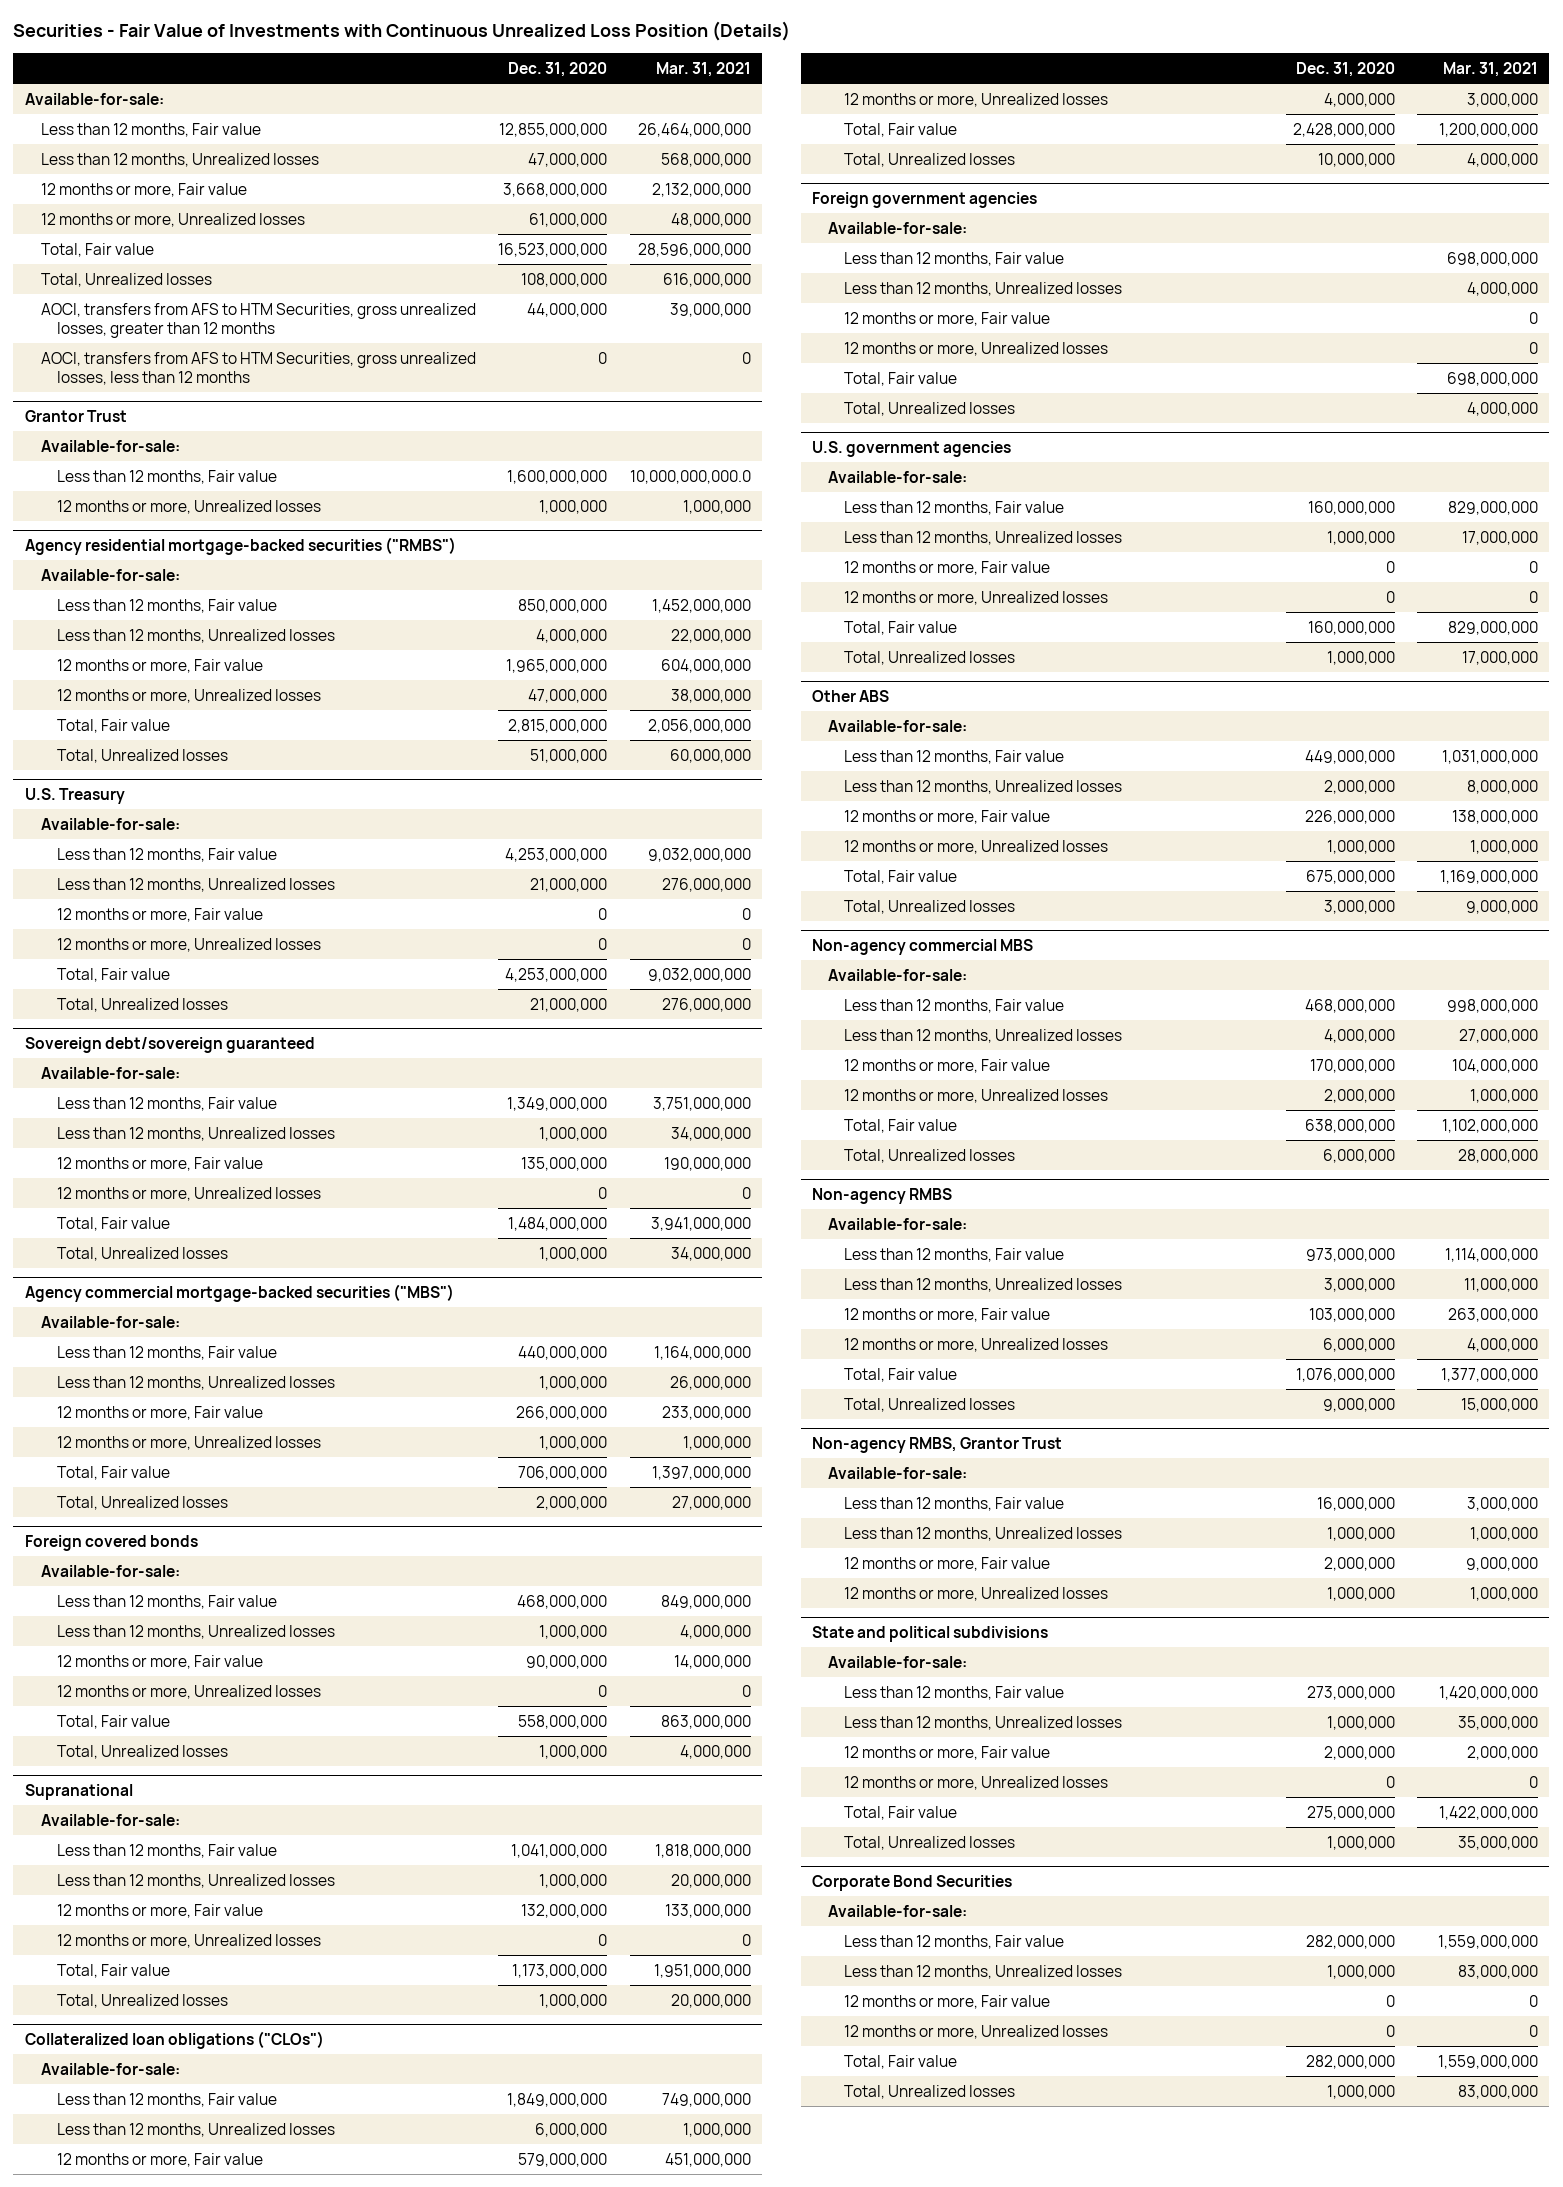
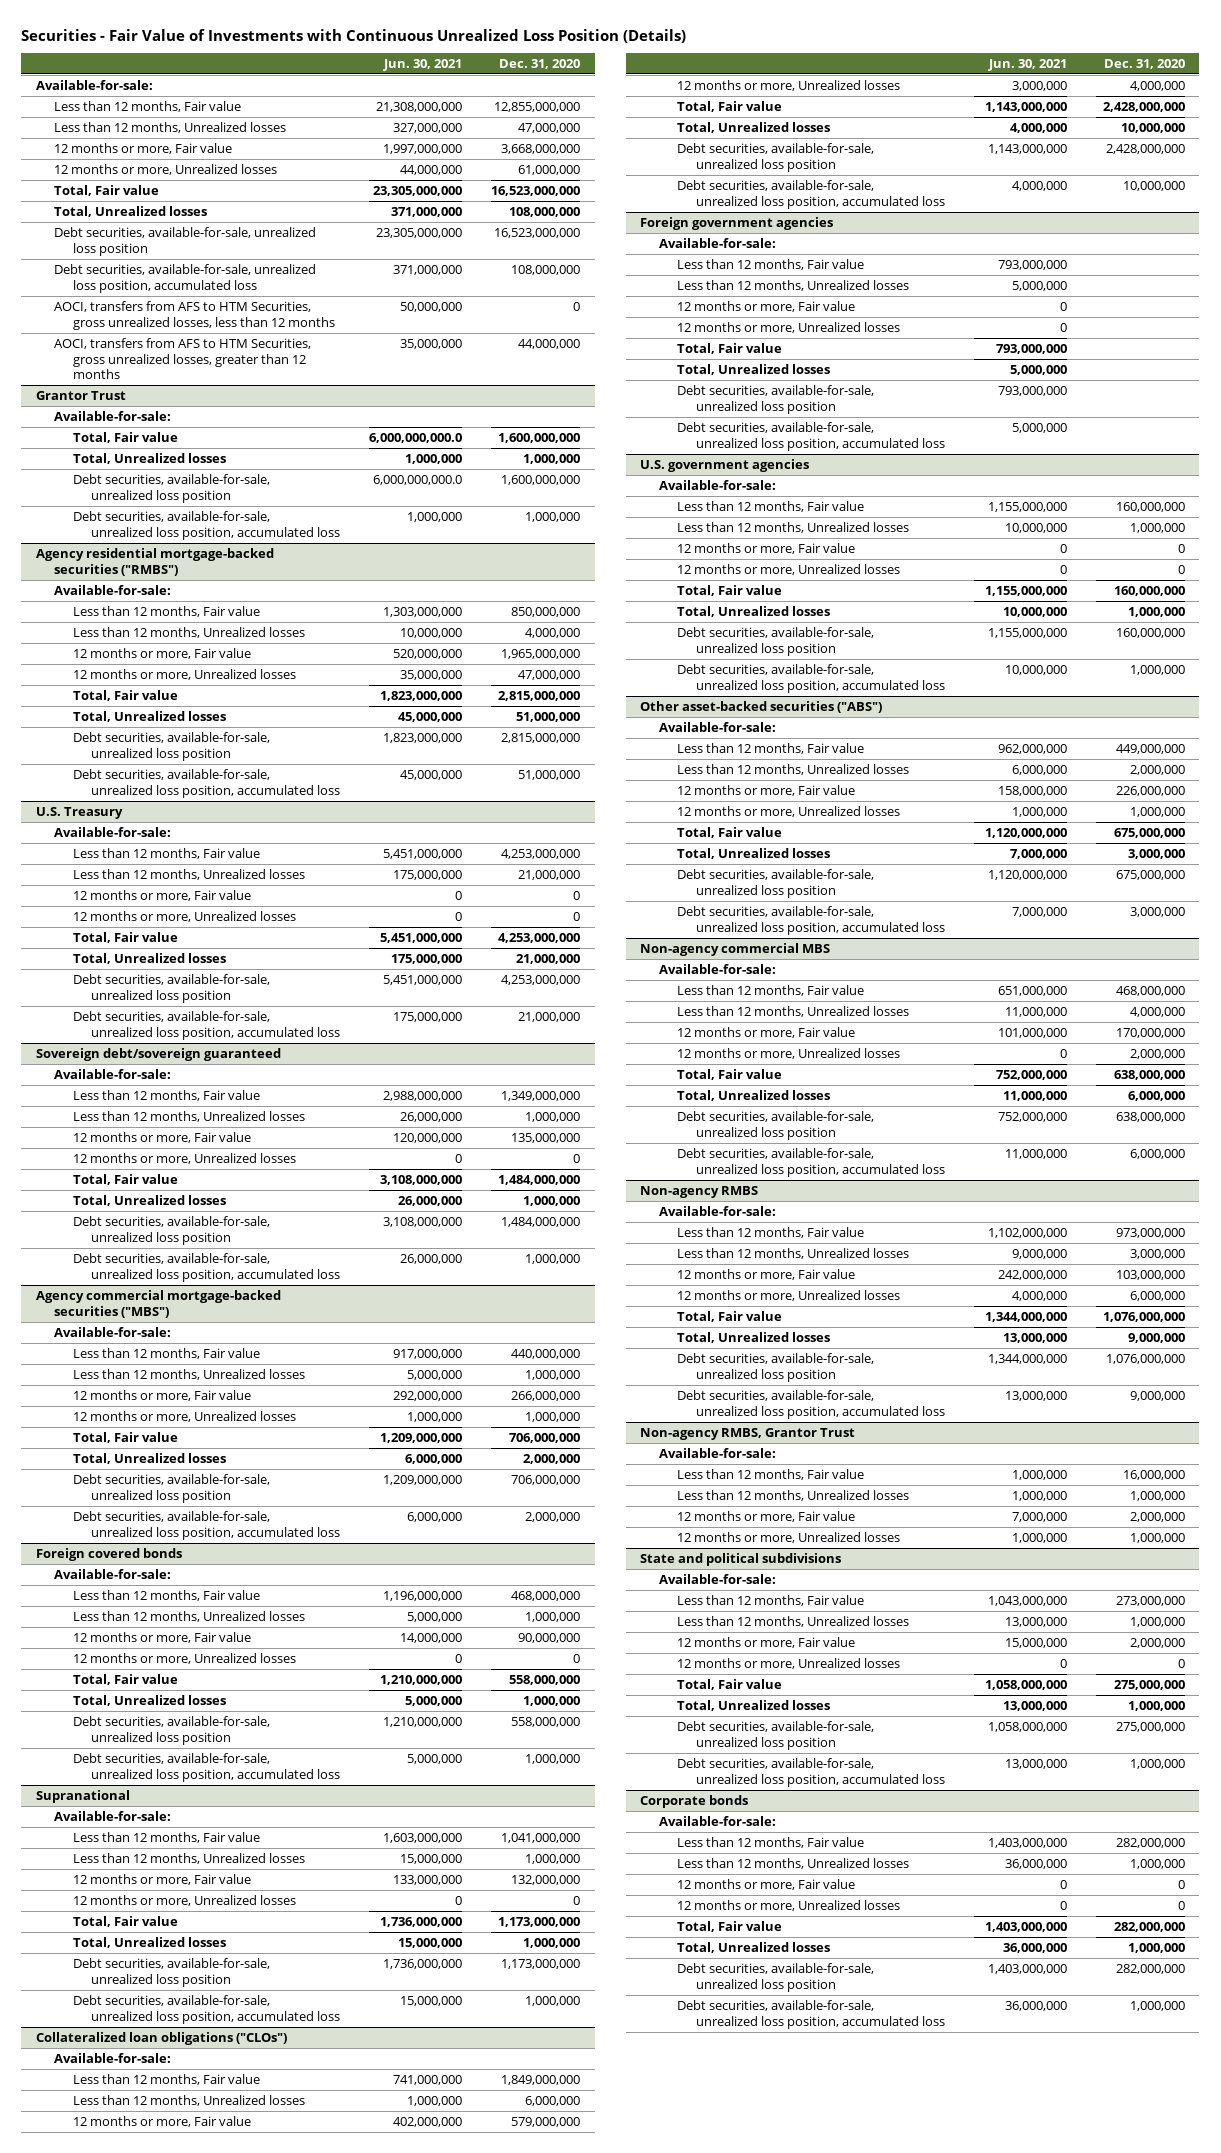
- | Dec. 31, 2020 | Mar. 31, 2021
+ | Jun. 30, 2021 | Dec. 31, 2020
+ Debt securities, available-for-sale, unrealized loss position | 23,305,000,000 | 16,523,000,000
+ Debt securities, available-for-sale, unrealized loss position, accumulated loss | 371,000,000 | 108,000,000
moved down: AOCI, transfers from AFS to HTM Securities, gross unrealized losses, greater than 12 months | 35,000,000 | 44,000,000
@ Grantor Trust
- Less than 12 months, Fair value | 1,600,000,000 | 10,000,000,000.0
- 12 months or more, Unrealized losses | 1,000,000 | 1,000,000
+ Total, Fair value | 6,000,000,000.0 | 1,600,000,000
+ Total, Unrealized losses | 1,000,000 | 1,000,000
+ Debt securities, available-for-sale, unrealized loss position | 6,000,000,000.0 | 1,600,000,000
+ Debt securities, available-for-sale, unrealized loss position, accumulated loss | 1,000,000 | 1,000,000
@ Agency residential mortgage-backed securities ("RMBS")
+ Debt securities, available-for-sale, unrealized loss position | 1,823,000,000 | 2,815,000,000
+ Debt securities, available-for-sale, unrealized loss position, accumulated loss | 45,000,000 | 51,000,000
@ U.S. Treasury
+ Debt securities, available-for-sale, unrealized loss position | 5,451,000,000 | 4,253,000,000
+ Debt securities, available-for-sale, unrealized loss position, accumulated loss | 175,000,000 | 21,000,000
@ Sovereign debt/sovereign guaranteed
+ Debt securities, available-for-sale, unrealized loss position | 3,108,000,000 | 1,484,000,000
+ Debt securities, available-for-sale, unrealized loss position, accumulated loss | 26,000,000 | 1,000,000
@ Agency commercial mortgage-backed securities ("MBS")
+ Debt securities, available-for-sale, unrealized loss position | 1,209,000,000 | 706,000,000
+ Debt securities, available-for-sale, unrealized loss position, accumulated loss | 6,000,000 | 2,000,000
@ Foreign covered bonds
+ Debt securities, available-for-sale, unrealized loss position | 1,210,000,000 | 558,000,000
+ Debt securities, available-for-sale, unrealized loss position, accumulated loss | 5,000,000 | 1,000,000
@ Supranational
+ Debt securities, available-for-sale, unrealized loss position | 1,736,000,000 | 1,173,000,000
+ Debt securities, available-for-sale, unrealized loss position, accumulated loss | 15,000,000 | 1,000,000
@ Collateralized loan obligations ("CLOs")
+ Debt securities, available-for-sale, unrealized loss position | 1,143,000,000 | 2,428,000,000
+ Debt securities, available-for-sale, unrealized loss position, accumulated loss | 4,000,000 | 10,000,000
@ Foreign government agencies
+ Debt securities, available-for-sale, unrealized loss position | 793,000,000 |
+ Debt securities, available-for-sale, unrealized loss position, accumulated loss | 5,000,000 |
- Other ABS
@ U.S. government agencies
+ Debt securities, available-for-sale, unrealized loss position | 1,155,000,000 | 160,000,000
+ Debt securities, available-for-sale, unrealized loss position, accumulated loss | 10,000,000 | 1,000,000
+ Other asset-backed securities ("ABS")
+ Debt securities, available-for-sale, unrealized loss position | 1,120,000,000 | 675,000,000
+ Debt securities, available-for-sale, unrealized loss position, accumulated loss | 7,000,000 | 3,000,000
@ Non-agency commercial MBS
+ Debt securities, available-for-sale, unrealized loss position | 752,000,000 | 638,000,000
+ Debt securities, available-for-sale, unrealized loss position, accumulated loss | 11,000,000 | 6,000,000
@ Non-agency RMBS
+ Debt securities, available-for-sale, unrealized loss position | 1,344,000,000 | 1,076,000,000
+ Debt securities, available-for-sale, unrealized loss position, accumulated loss | 13,000,000 | 9,000,000
- Corporate Bond Securities
@ State and political subdivisions
+ Debt securities, available-for-sale, unrealized loss position | 1,058,000,000 | 275,000,000
+ Debt securities, available-for-sale, unrealized loss position, accumulated loss | 13,000,000 | 1,000,000
+ Corporate bonds
+ Debt securities, available-for-sale, unrealized loss position | 1,403,000,000 | 282,000,000
+ Debt securities, available-for-sale, unrealized loss position, accumulated loss | 36,000,000 | 1,000,000

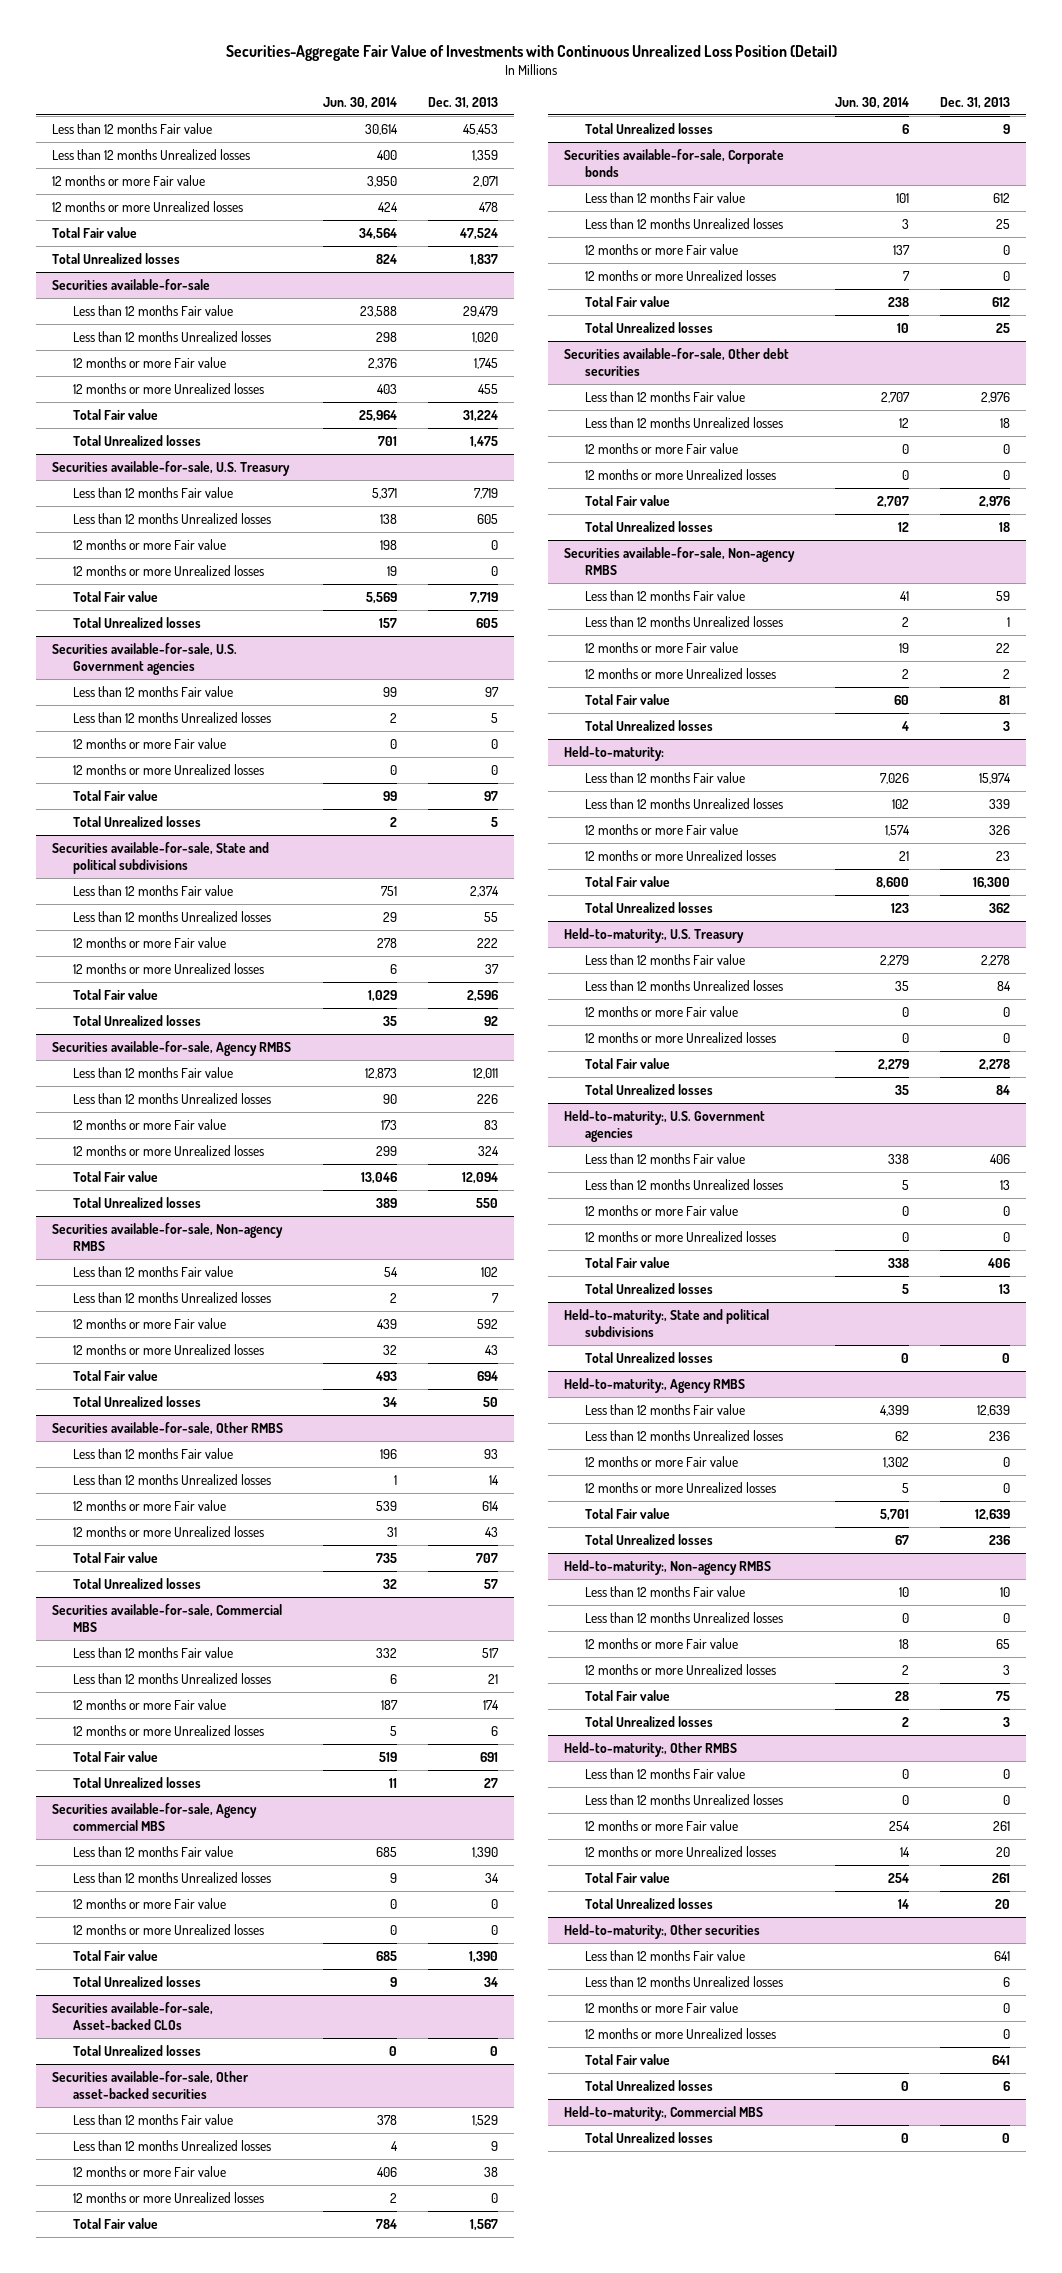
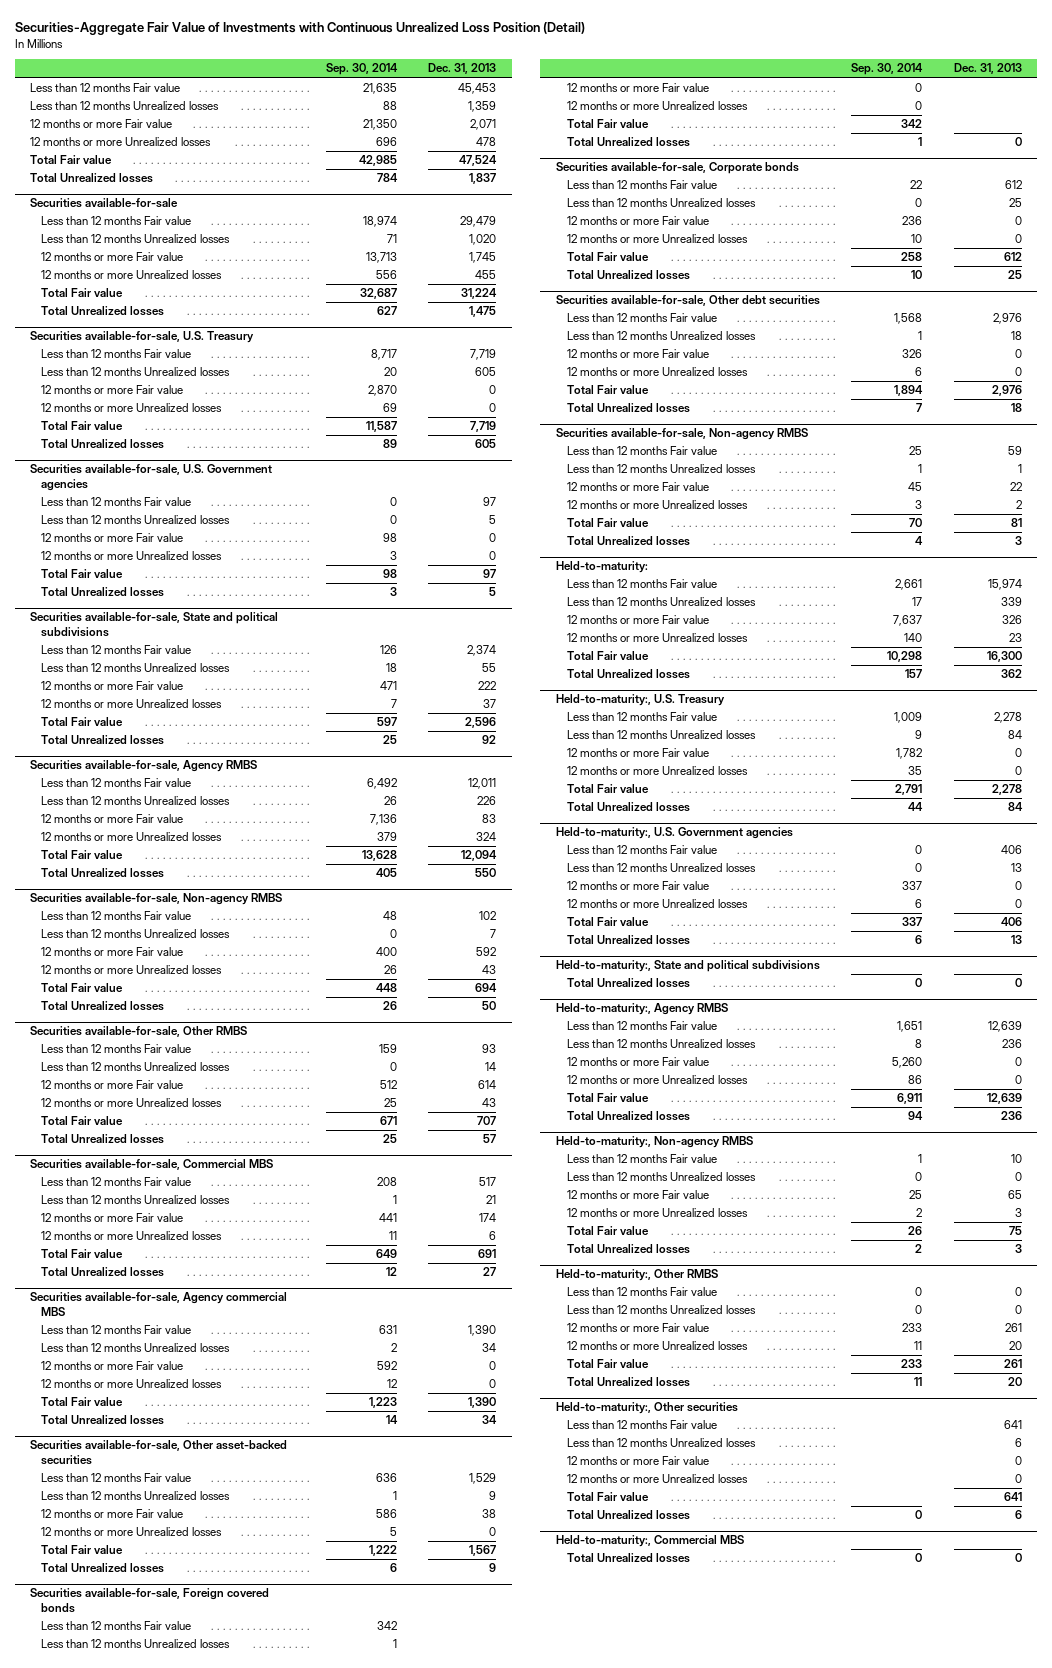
- | Jun. 30, 2014 | Dec. 31, 2013
+ | Sep. 30, 2014 | Dec. 31, 2013
- Securities available-for-sale, Asset-backed CLOs
- Total Unrealized losses | 0 | 0
+ Securities available-for-sale, Foreign covered bonds
+ Less than 12 months Fair value | 342 |
+ Less than 12 months Unrealized losses | 1 |
+ 12 months or more Fair value | 0 |
+ 12 months or more Unrealized losses | 0 |
+ Total Fair value | 342 |
+ Total Unrealized losses | 1 | 0

